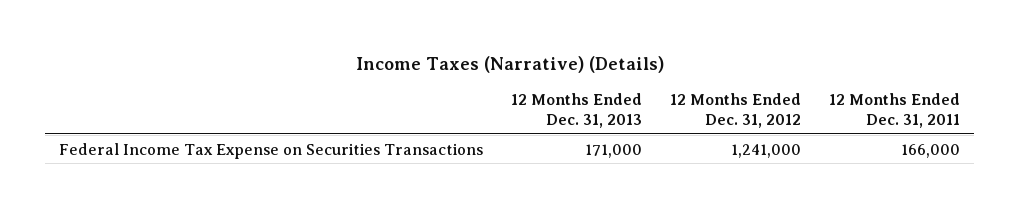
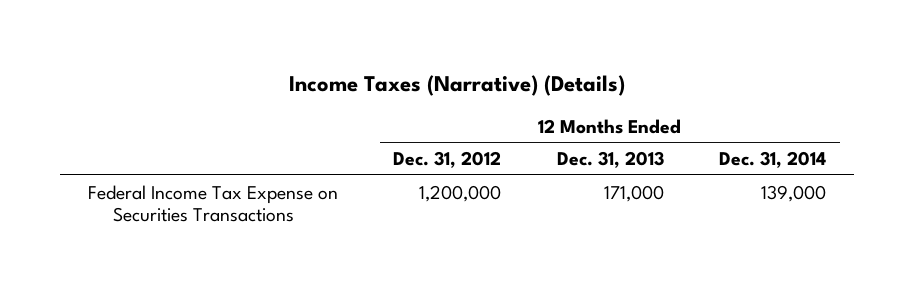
- | 12 Months Ended Dec. 31, 2013 | 12 Months Ended Dec. 31, 2012 | 12 Months Ended Dec. 31, 2011
+ | 12 Months Ended Dec. 31, 2012 | 12 Months Ended Dec. 31, 2013 | 12 Months Ended Dec. 31, 2014
- Federal Income Tax Expense on Securities Transactions | 171,000 | 1,241,000 | 166,000
+ Federal Income Tax Expense on Securities Transactions | 1,200,000 | 171,000 | 139,000

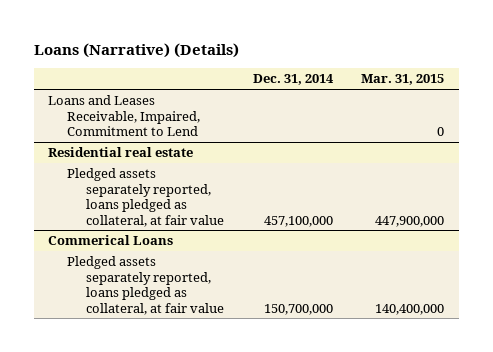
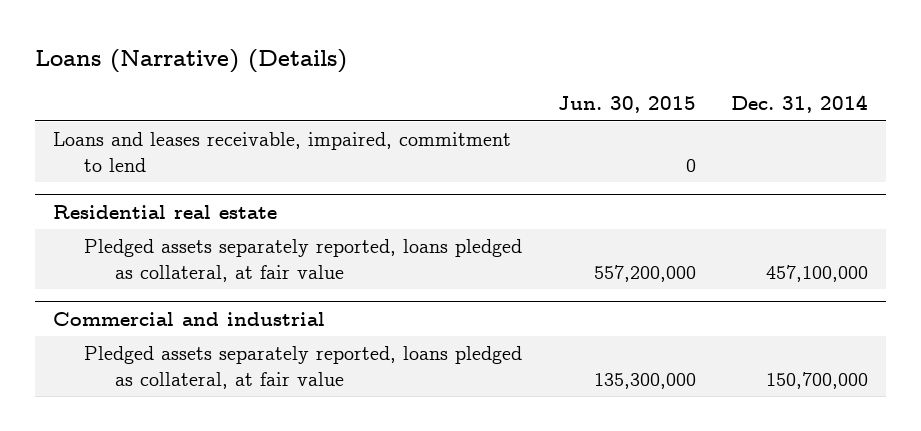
- | Dec. 31, 2014 | Mar. 31, 2015
+ | Jun. 30, 2015 | Dec. 31, 2014
- Loans and Leases Receivable, Impaired, Commitment to Lend | | 0
+ Loans and leases receivable, impaired, commitment to lend | 0 |
- Commerical Loans
+ Commercial and industrial

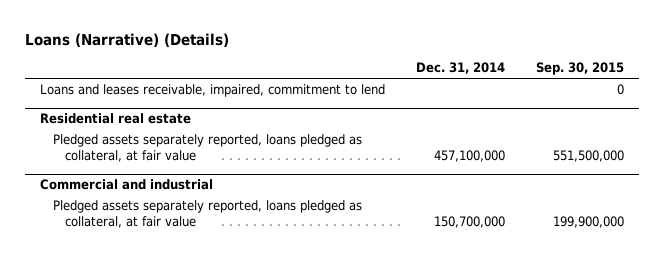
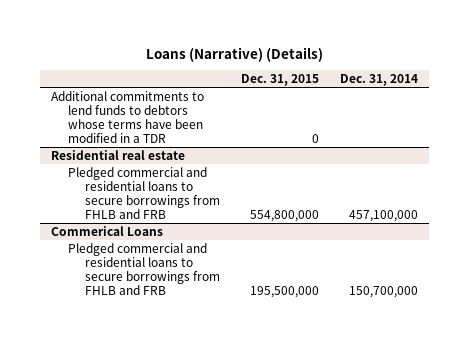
- | Dec. 31, 2014 | Sep. 30, 2015
+ | Dec. 31, 2015 | Dec. 31, 2014
- Loans and leases receivable, impaired, commitment to lend | | 0
+ Additional commitments to lend funds to debtors whose terms have been modified in a TDR | 0 |
@ Residential real estate
- Pledged assets separately reported, loans pledged as collateral, at fair value | 457,100,000 | 551,500,000
- Commercial and industrial
- Pledged assets separately reported, loans pledged as collateral, at fair value | 150,700,000 | 199,900,000
@ Residential real estate
+ Pledged commercial and residential loans to secure borrowings from FHLB and FRB | 554,800,000 | 457,100,000
+ Commerical Loans
+ Pledged commercial and residential loans to secure borrowings from FHLB and FRB | 195,500,000 | 150,700,000

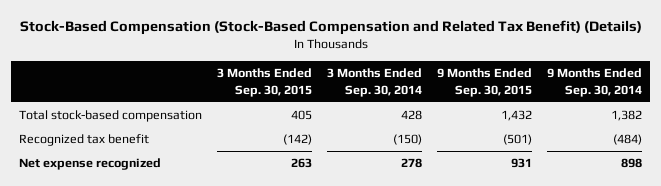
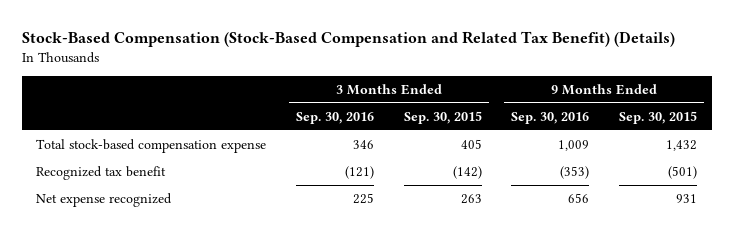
- | 3 Months Ended Sep. 30, 2015 | 3 Months Ended Sep. 30, 2014 | 9 Months Ended Sep. 30, 2015 | 9 Months Ended Sep. 30, 2014
+ | 3 Months Ended Sep. 30, 2016 | 3 Months Ended Sep. 30, 2015 | 9 Months Ended Sep. 30, 2016 | 9 Months Ended Sep. 30, 2015
- Total stock-based compensation | 405 | 428 | 1,432 | 1,382
+ Total stock-based compensation expense | 346 | 405 | 1,009 | 1,432

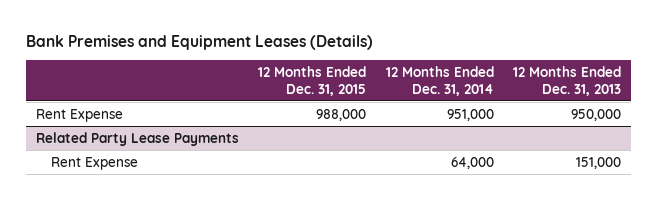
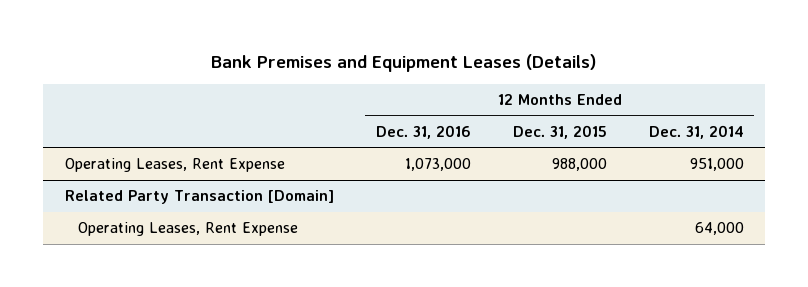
- | 12 Months Ended Dec. 31, 2015 | 12 Months Ended Dec. 31, 2014 | 12 Months Ended Dec. 31, 2013
+ | 12 Months Ended Dec. 31, 2016 | 12 Months Ended Dec. 31, 2015 | 12 Months Ended Dec. 31, 2014
- Rent Expense | 988,000 | 951,000 | 950,000
- Related Party Lease Payments
- Rent Expense | | 64,000 | 151,000
+ Operating Leases, Rent Expense | 1,073,000 | 988,000 | 951,000
+ Related Party Transaction [Domain]
+ Operating Leases, Rent Expense | | | 64,000

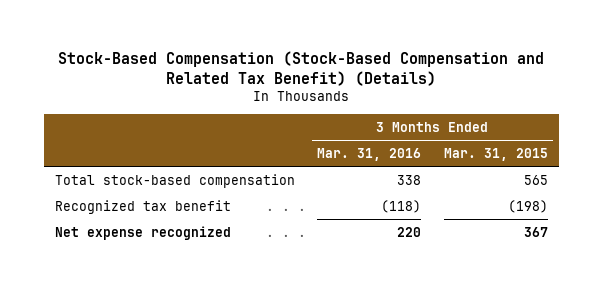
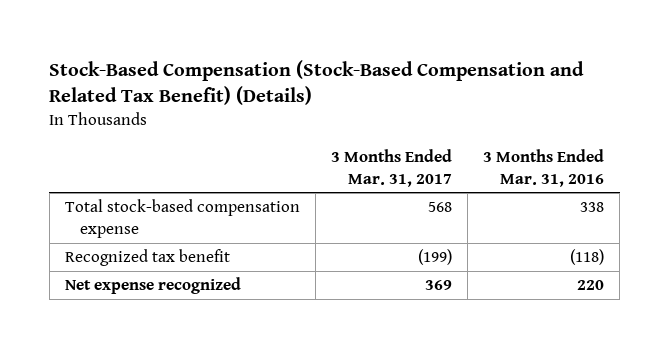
- | 3 Months Ended Mar. 31, 2016 | 3 Months Ended Mar. 31, 2015
+ | 3 Months Ended Mar. 31, 2017 | 3 Months Ended Mar. 31, 2016
- Total stock-based compensation | 338 | 565
+ Total stock-based compensation expense | 568 | 338

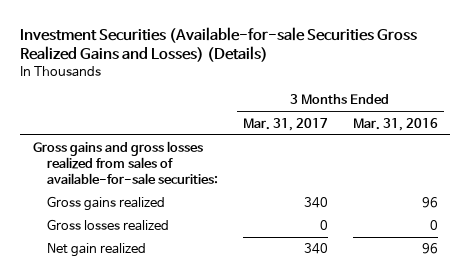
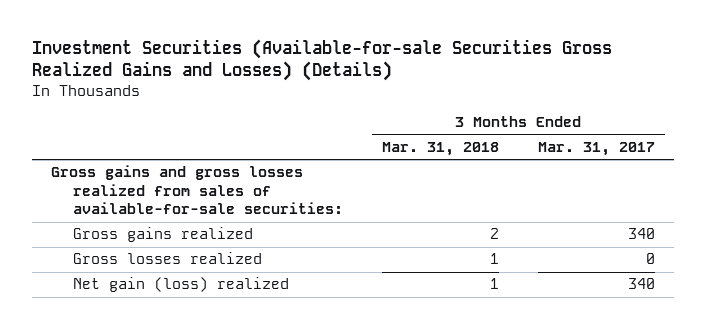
- | 3 Months Ended Mar. 31, 2017 | 3 Months Ended Mar. 31, 2016
+ | 3 Months Ended Mar. 31, 2018 | 3 Months Ended Mar. 31, 2017
- Net gain realized | 340 | 96
+ Net gain (loss) realized | 1 | 340

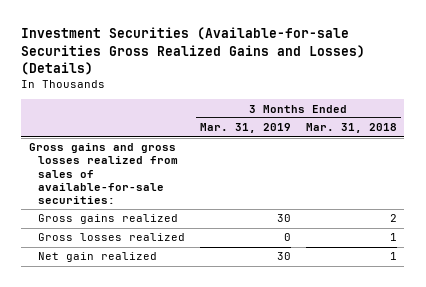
- | 3 Months Ended Mar. 31, 2018 | 3 Months Ended Mar. 31, 2017
+ | 3 Months Ended Mar. 31, 2019 | 3 Months Ended Mar. 31, 2018
- Net gain (loss) realized | 1 | 340
+ Net gain realized | 30 | 1

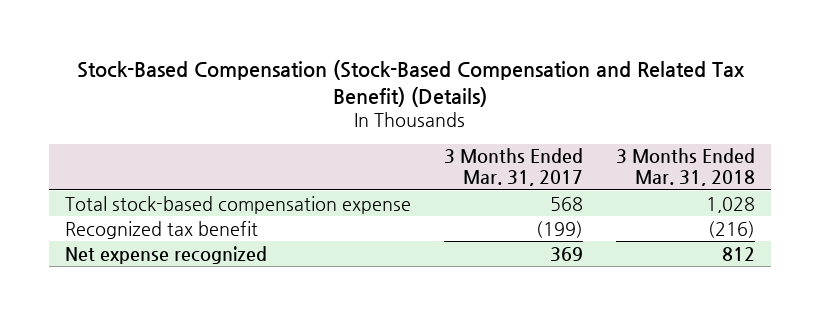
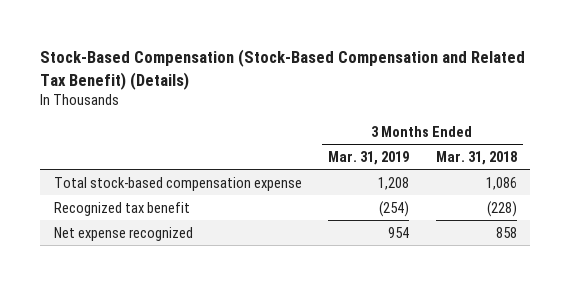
- | 3 Months Ended Mar. 31, 2017 | 3 Months Ended Mar. 31, 2018
+ | 3 Months Ended Mar. 31, 2019 | 3 Months Ended Mar. 31, 2018
- Total stock-based compensation expense | 568 | 1,028
- Recognized tax benefit | (199) | (216)
- Net expense recognized | 369 | 812
+ Total stock-based compensation expense | 1,208 | 1,086
+ Recognized tax benefit | (254) | (228)
+ Net expense recognized | 954 | 858

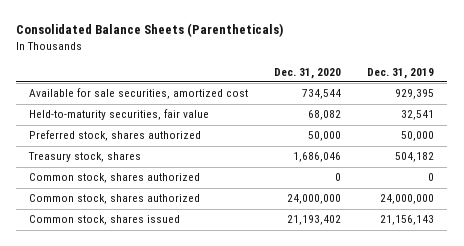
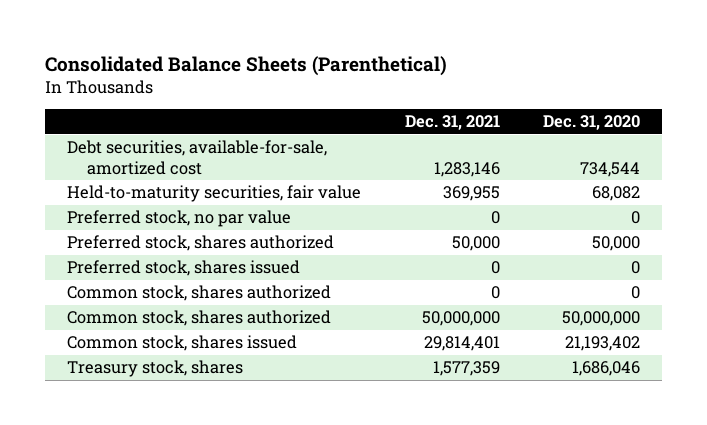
- Consolidated Balance Sheets (Parentheticals)
+ Consolidated Balance Sheets (Parenthetical)
- | Dec. 31, 2020 | Dec. 31, 2019
+ | Dec. 31, 2021 | Dec. 31, 2020
- Available for sale securities, amortized cost | 734,544 | 929,395
+ Debt securities, available-for-sale, amortized cost | 1,283,146 | 734,544
+ Preferred stock, no par value | 0 | 0
+ Preferred stock, shares issued | 0 | 0
- Common stock, shares authorized | 24,000,000 | 24,000,000
+ Common stock, shares authorized | 50,000,000 | 50,000,000
moved down: Treasury stock, shares | 1,577,359 | 1,686,046

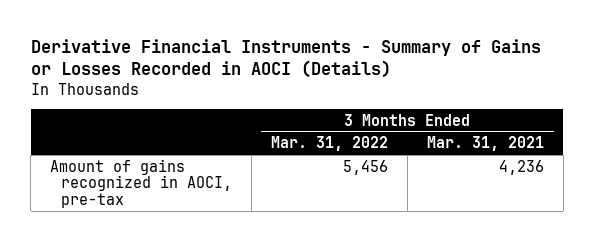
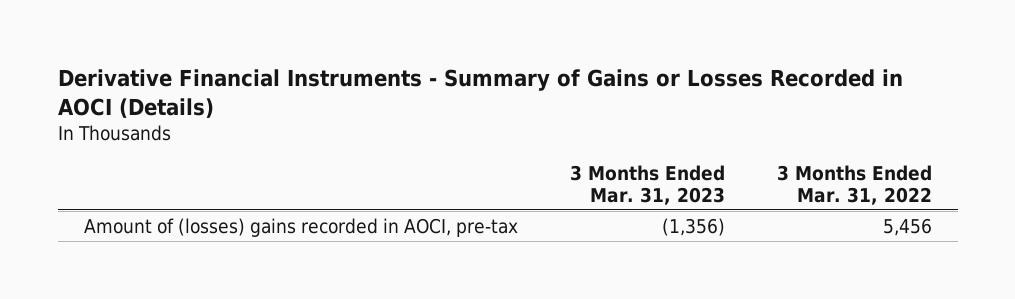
- | 3 Months Ended Mar. 31, 2022 | 3 Months Ended Mar. 31, 2021
+ | 3 Months Ended Mar. 31, 2023 | 3 Months Ended Mar. 31, 2022
- Amount of gains recognized in AOCI, pre-tax | 5,456 | 4,236
+ Amount of (losses) gains recorded in AOCI, pre-tax | (1,356) | 5,456

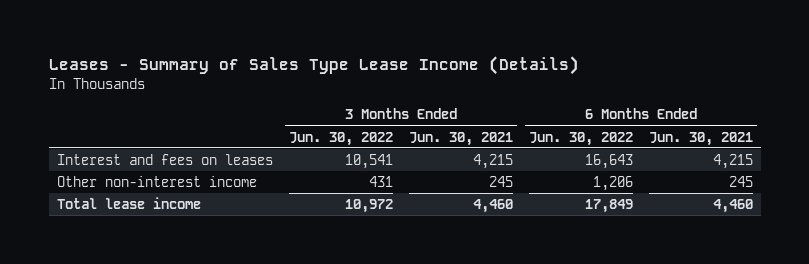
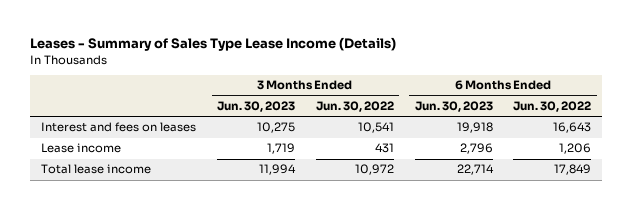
- | 3 Months Ended Jun. 30, 2022 | 3 Months Ended Jun. 30, 2021 | 6 Months Ended Jun. 30, 2022 | 6 Months Ended Jun. 30, 2021
+ | 3 Months Ended Jun. 30, 2023 | 3 Months Ended Jun. 30, 2022 | 6 Months Ended Jun. 30, 2023 | 6 Months Ended Jun. 30, 2022
- Other non-interest income | 431 | 245 | 1,206 | 245
+ Lease income | 1,719 | 431 | 2,796 | 1,206

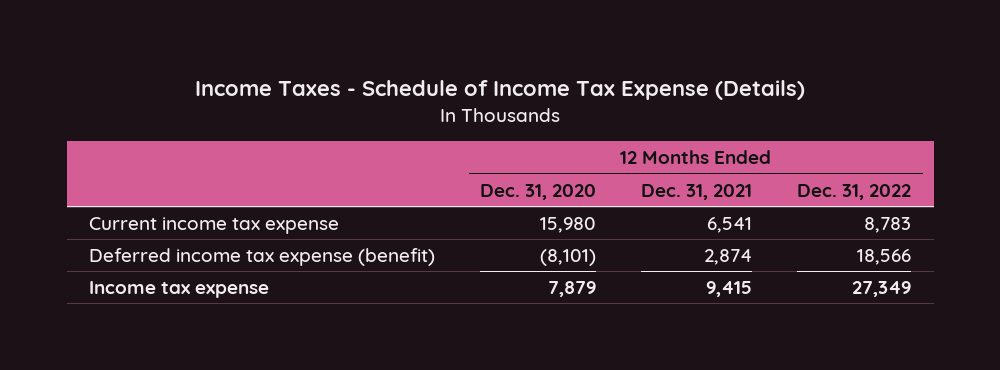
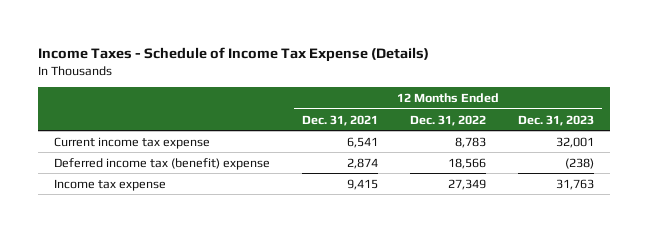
- | 12 Months Ended Dec. 31, 2020 | 12 Months Ended Dec. 31, 2021 | 12 Months Ended Dec. 31, 2022
+ | 12 Months Ended Dec. 31, 2021 | 12 Months Ended Dec. 31, 2022 | 12 Months Ended Dec. 31, 2023
- Deferred income tax expense (benefit) | (8,101) | 2,874 | 18,566
+ Deferred income tax (benefit) expense | 2,874 | 18,566 | (238)

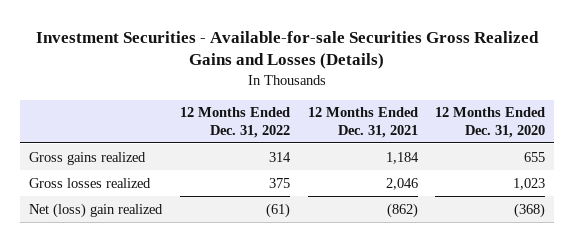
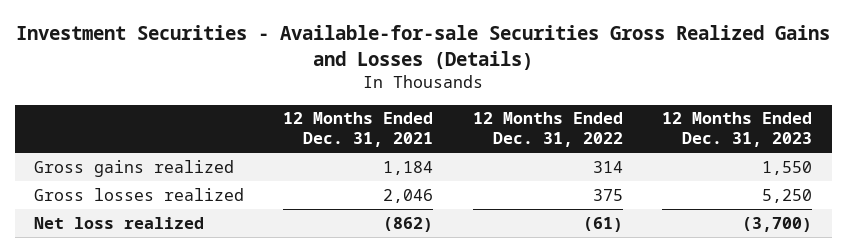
- | 12 Months Ended Dec. 31, 2022 | 12 Months Ended Dec. 31, 2021 | 12 Months Ended Dec. 31, 2020
+ | 12 Months Ended Dec. 31, 2021 | 12 Months Ended Dec. 31, 2022 | 12 Months Ended Dec. 31, 2023
- Net (loss) gain realized | (61) | (862) | (368)
+ Net loss realized | (862) | (61) | (3,700)

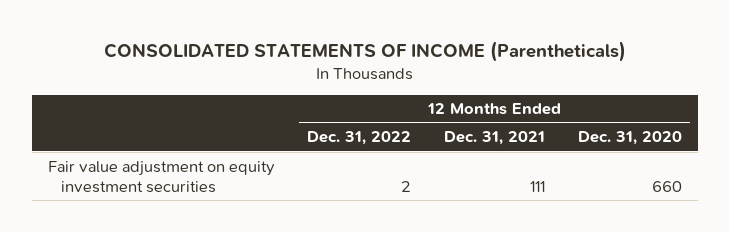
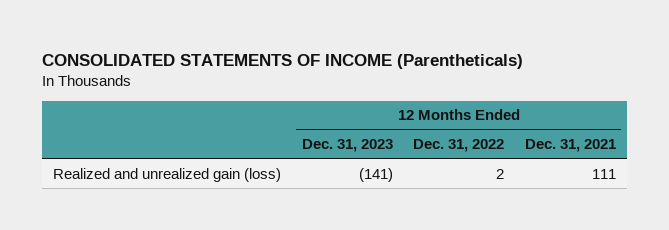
- | 12 Months Ended Dec. 31, 2022 | 12 Months Ended Dec. 31, 2021 | 12 Months Ended Dec. 31, 2020
+ | 12 Months Ended Dec. 31, 2023 | 12 Months Ended Dec. 31, 2022 | 12 Months Ended Dec. 31, 2021
- Fair value adjustment on equity investment securities | 2 | 111 | 660
+ Realized and unrealized gain (loss) | (141) | 2 | 111

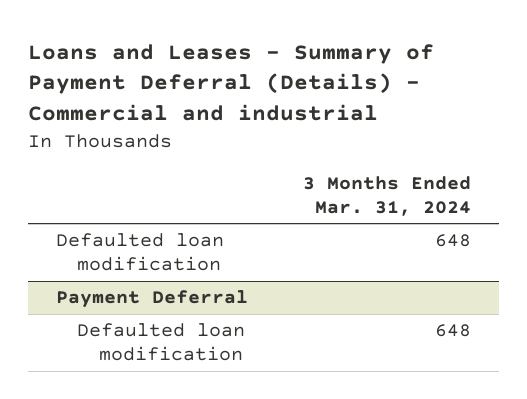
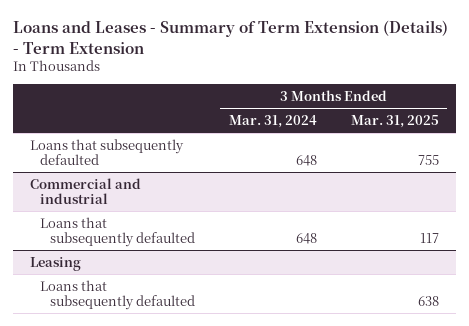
- Loans and Leases - Summary of Payment Deferral (Details) - Commercial and industrial
+ Loans and Leases - Summary of Term Extension (Details) - Term Extension
- | 3 Months Ended Mar. 31, 2024
+ | 3 Months Ended Mar. 31, 2024 | 3 Months Ended Mar. 31, 2025
- Defaulted loan modification | 648
- Payment Deferral
- Defaulted loan modification | 648
+ Loans that subsequently defaulted | 648 | 755
+ Commercial and industrial
+ Loans that subsequently defaulted | 648 | 117
+ Leasing
+ Loans that subsequently defaulted | | 638

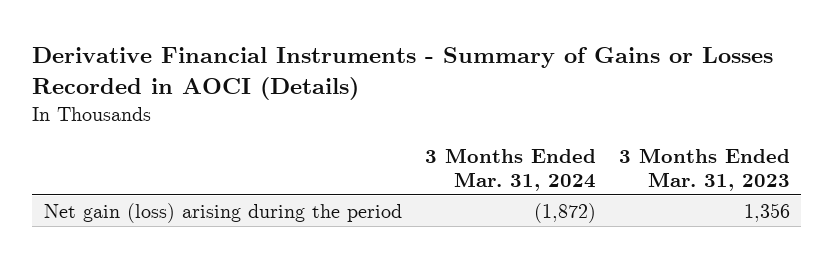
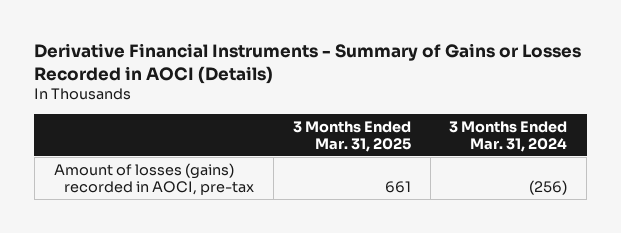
- | 3 Months Ended Mar. 31, 2024 | 3 Months Ended Mar. 31, 2023
+ | 3 Months Ended Mar. 31, 2025 | 3 Months Ended Mar. 31, 2024
- Net gain (loss) arising during the period | (1,872) | 1,356
+ Amount of losses (gains) recorded in AOCI, pre-tax | 661 | (256)

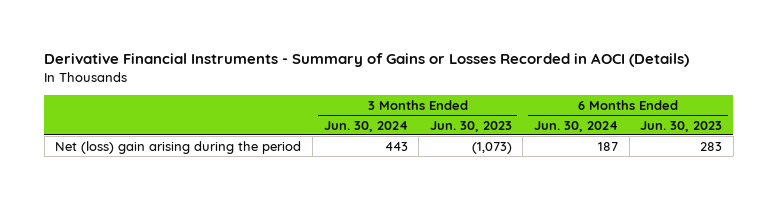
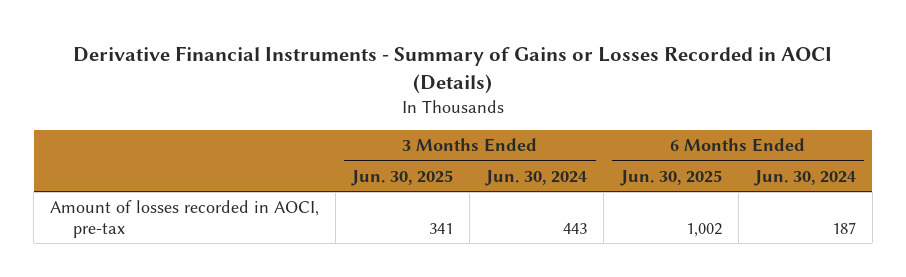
- | 3 Months Ended Jun. 30, 2024 | 3 Months Ended Jun. 30, 2023 | 6 Months Ended Jun. 30, 2024 | 6 Months Ended Jun. 30, 2023
+ | 3 Months Ended Jun. 30, 2025 | 3 Months Ended Jun. 30, 2024 | 6 Months Ended Jun. 30, 2025 | 6 Months Ended Jun. 30, 2024
- Net (loss) gain arising during the period | 443 | (1,073) | 187 | 283
+ Amount of losses recorded in AOCI, pre-tax | 341 | 443 | 1,002 | 187

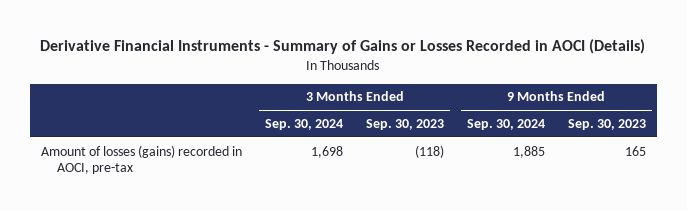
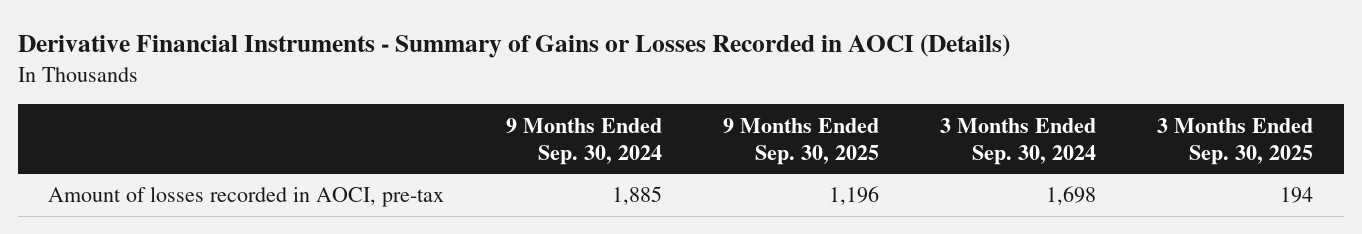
- | 3 Months Ended Sep. 30, 2024 | 3 Months Ended Sep. 30, 2023 | 9 Months Ended Sep. 30, 2024 | 9 Months Ended Sep. 30, 2023
+ | 9 Months Ended Sep. 30, 2024 | 9 Months Ended Sep. 30, 2025 | 3 Months Ended Sep. 30, 2024 | 3 Months Ended Sep. 30, 2025
- Amount of losses (gains) recorded in AOCI, pre-tax | 1,698 | (118) | 1,885 | 165
+ Amount of losses recorded in AOCI, pre-tax | 1,885 | 1,196 | 1,698 | 194

